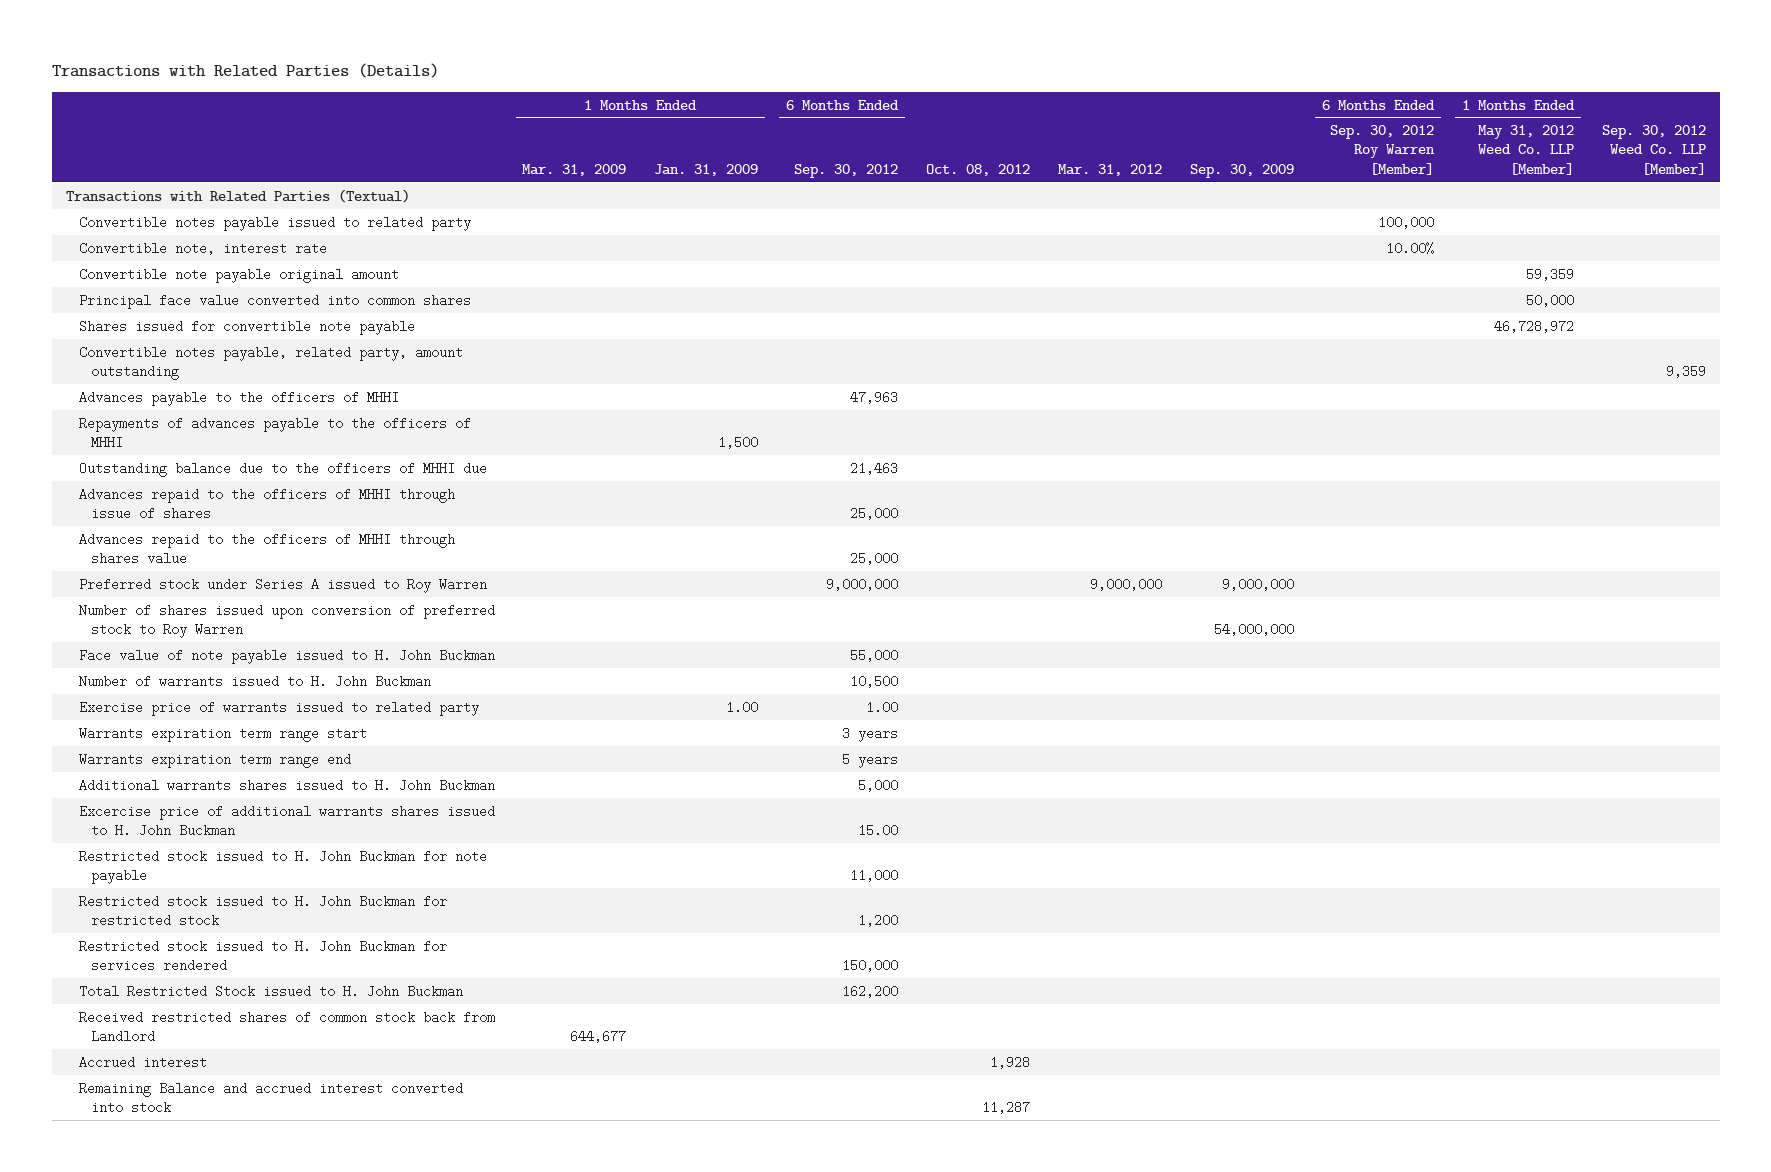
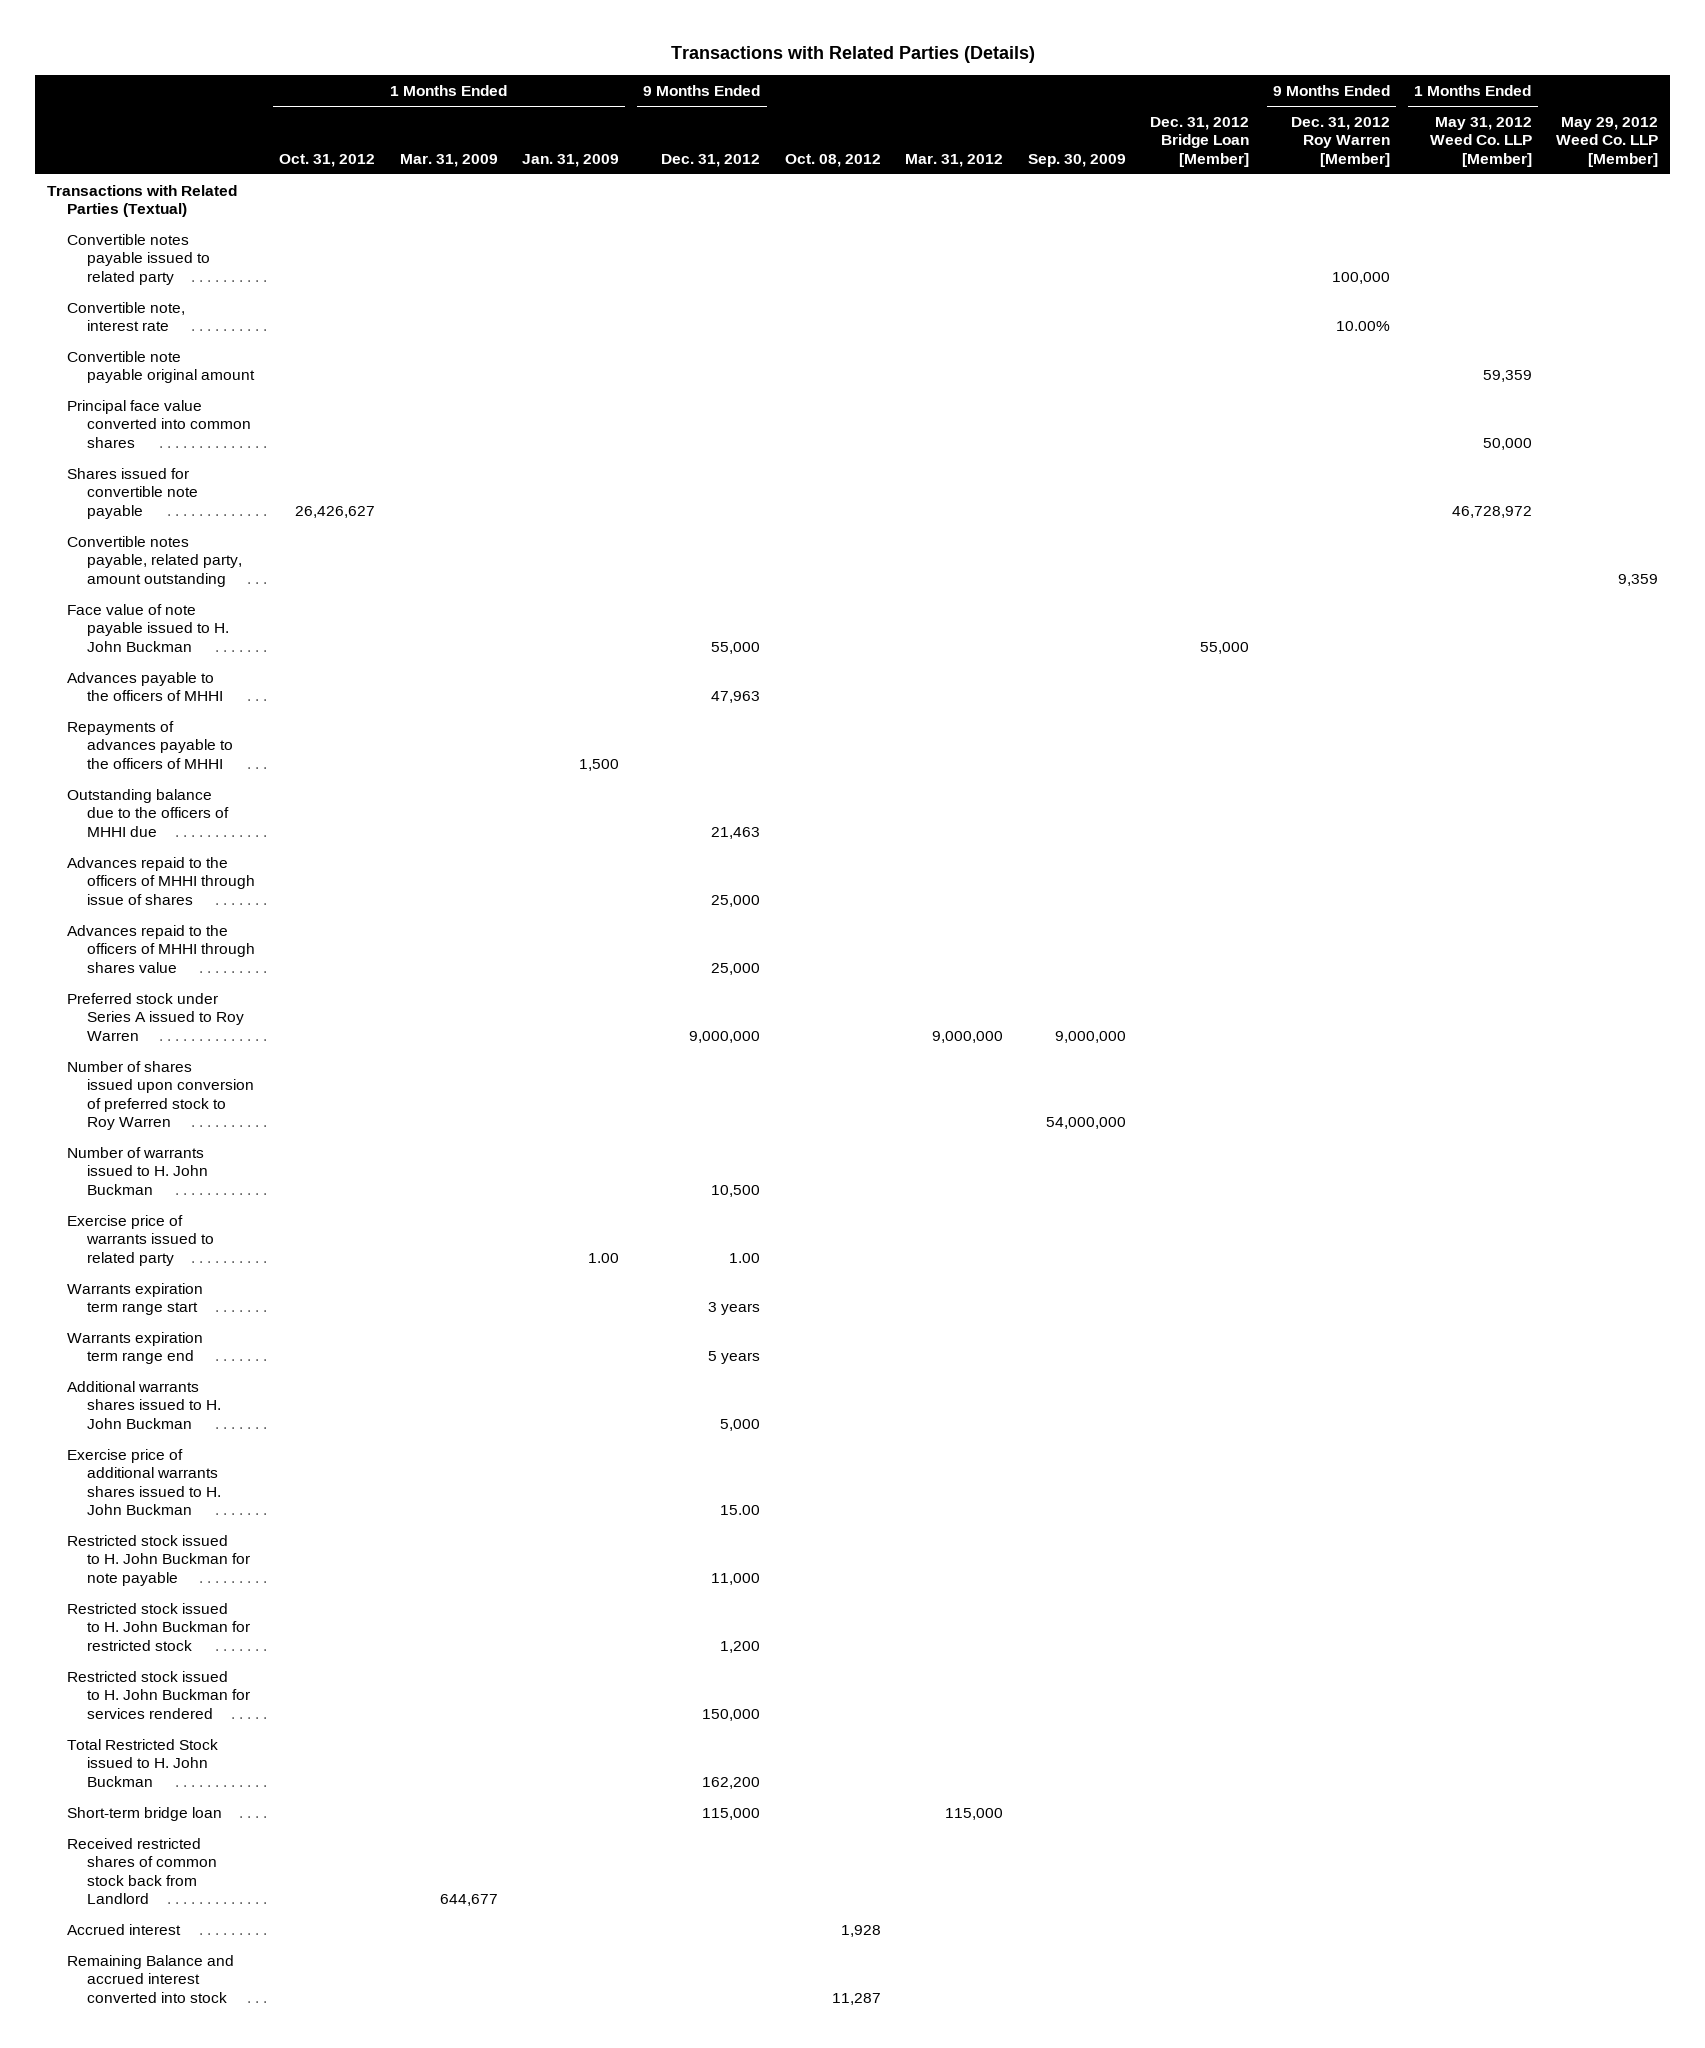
- | 1 Months Ended Mar. 31, 2009 | 1 Months Ended Jan. 31, 2009 | 6 Months Ended Sep. 30, 2012 | Oct. 08, 2012 | Mar. 31, 2012 | Sep. 30, 2009 | 6 Months Ended Sep. 30, 2012 Roy Warren [Member] | 1 Months Ended May 31, 2012 Weed Co. LLP [Member] | Sep. 30, 2012 Weed Co. LLP [Member]
+ | 1 Months Ended Oct. 31, 2012 | 1 Months Ended Mar. 31, 2009 | 1 Months Ended Jan. 31, 2009 | 9 Months Ended Dec. 31, 2012 | Oct. 08, 2012 | Mar. 31, 2012 | Sep. 30, 2009 | Dec. 31, 2012 Bridge Loan [Member] | 9 Months Ended Dec. 31, 2012 Roy Warren [Member] | 1 Months Ended May 31, 2012 Weed Co. LLP [Member] | May 29, 2012 Weed Co. LLP [Member]
moved up: Face value of note payable issued to H. John Buckman | | | | 55,000 | | | | 55,000 | | |
- Excercise price of additional warrants shares issued to H. John Buckman | | | 15.00 | | | | | |
+ Exercise price of additional warrants shares issued to H. John Buckman | | | | 15.00 | | | | | | |
+ Short-term bridge loan | | | | 115,000 | | 115,000 | | | | |

